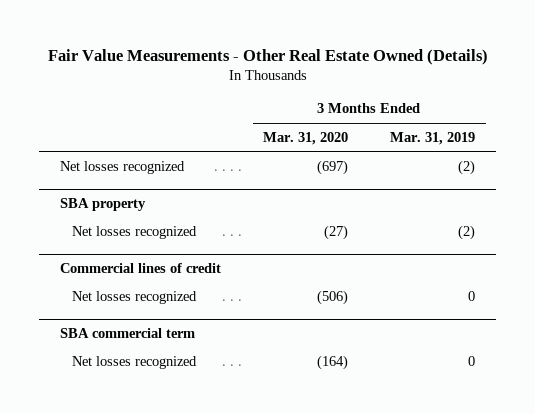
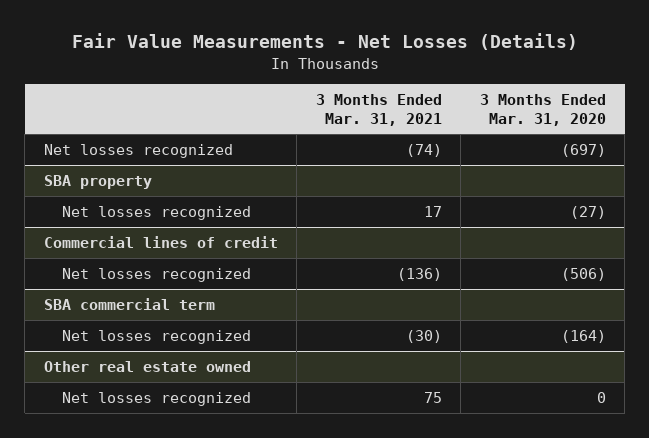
- Fair Value Measurements - Other Real Estate Owned (Details)
+ Fair Value Measurements - Net Losses (Details)
- | 3 Months Ended Mar. 31, 2020 | 3 Months Ended Mar. 31, 2019
+ | 3 Months Ended Mar. 31, 2021 | 3 Months Ended Mar. 31, 2020
+ Other real estate owned
+ Net losses recognized | 75 | 0

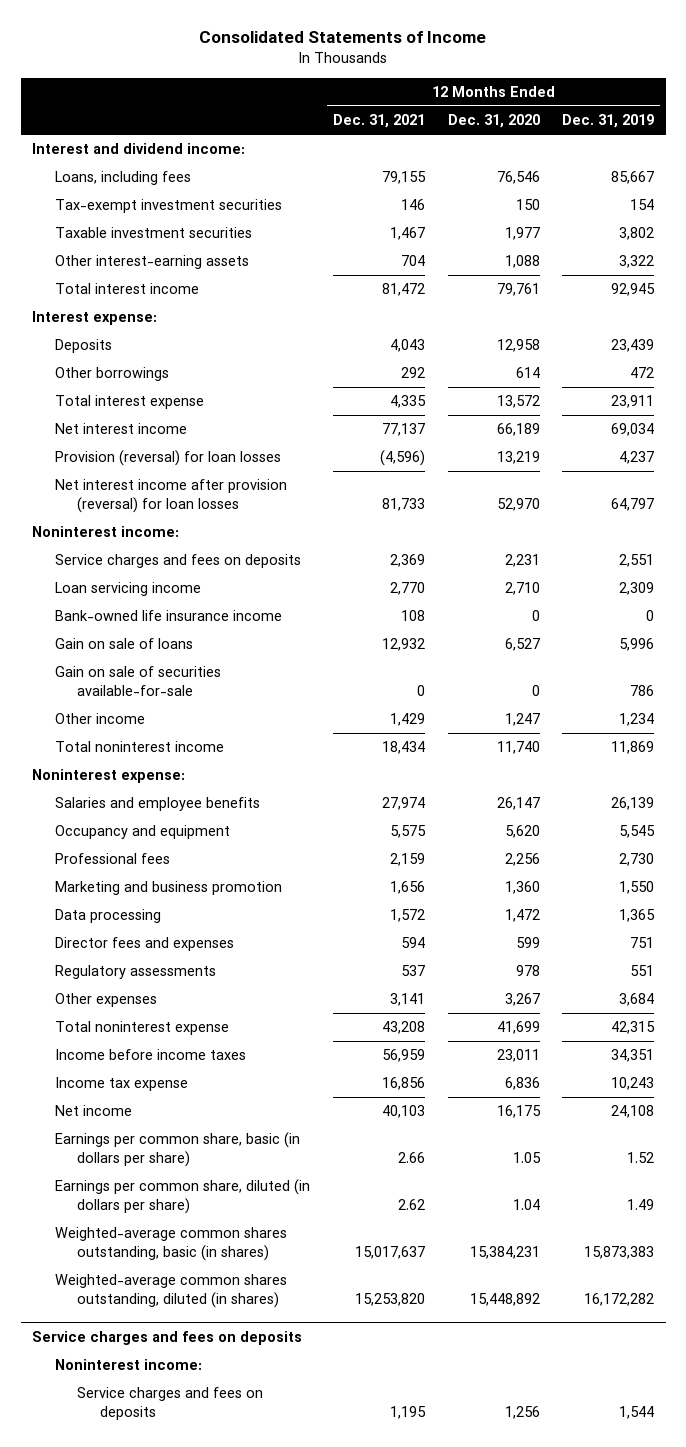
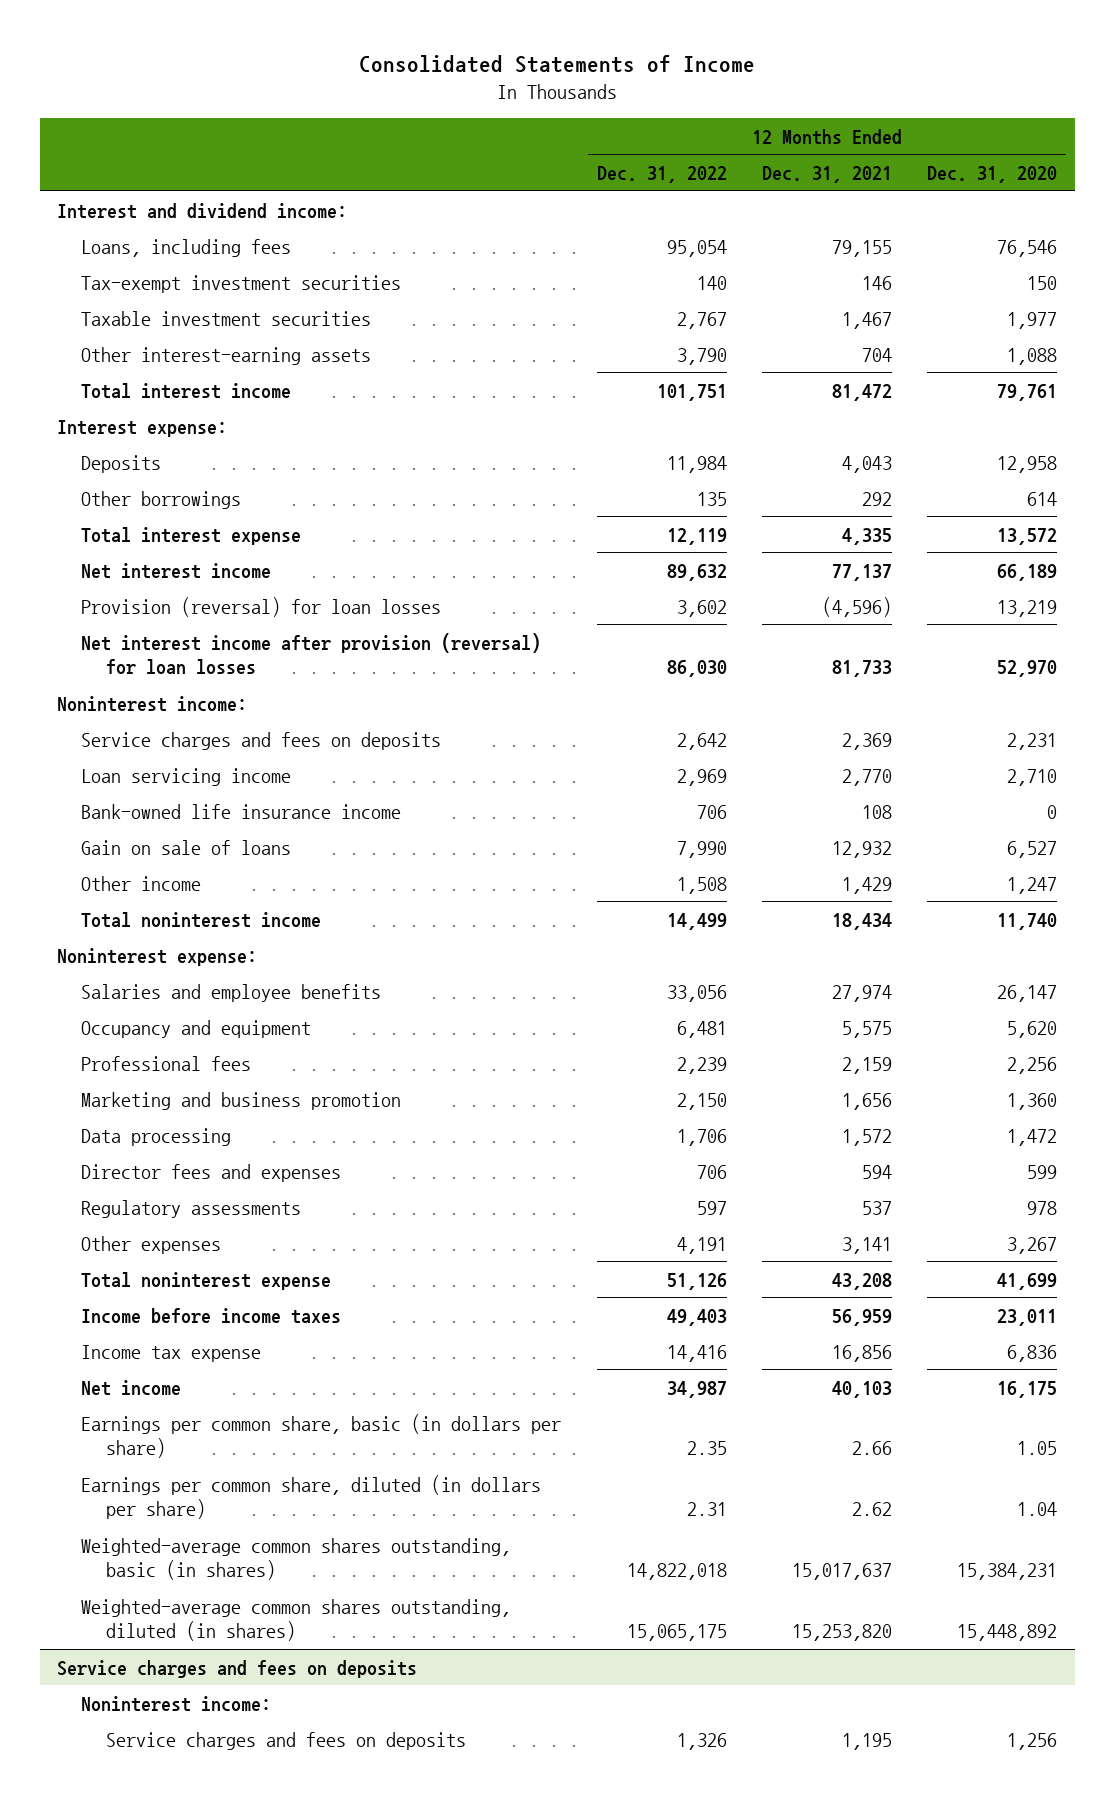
- | 12 Months Ended Dec. 31, 2021 | 12 Months Ended Dec. 31, 2020 | 12 Months Ended Dec. 31, 2019
+ | 12 Months Ended Dec. 31, 2022 | 12 Months Ended Dec. 31, 2021 | 12 Months Ended Dec. 31, 2020
- Gain on sale of securities available-for-sale | 0 | 0 | 786

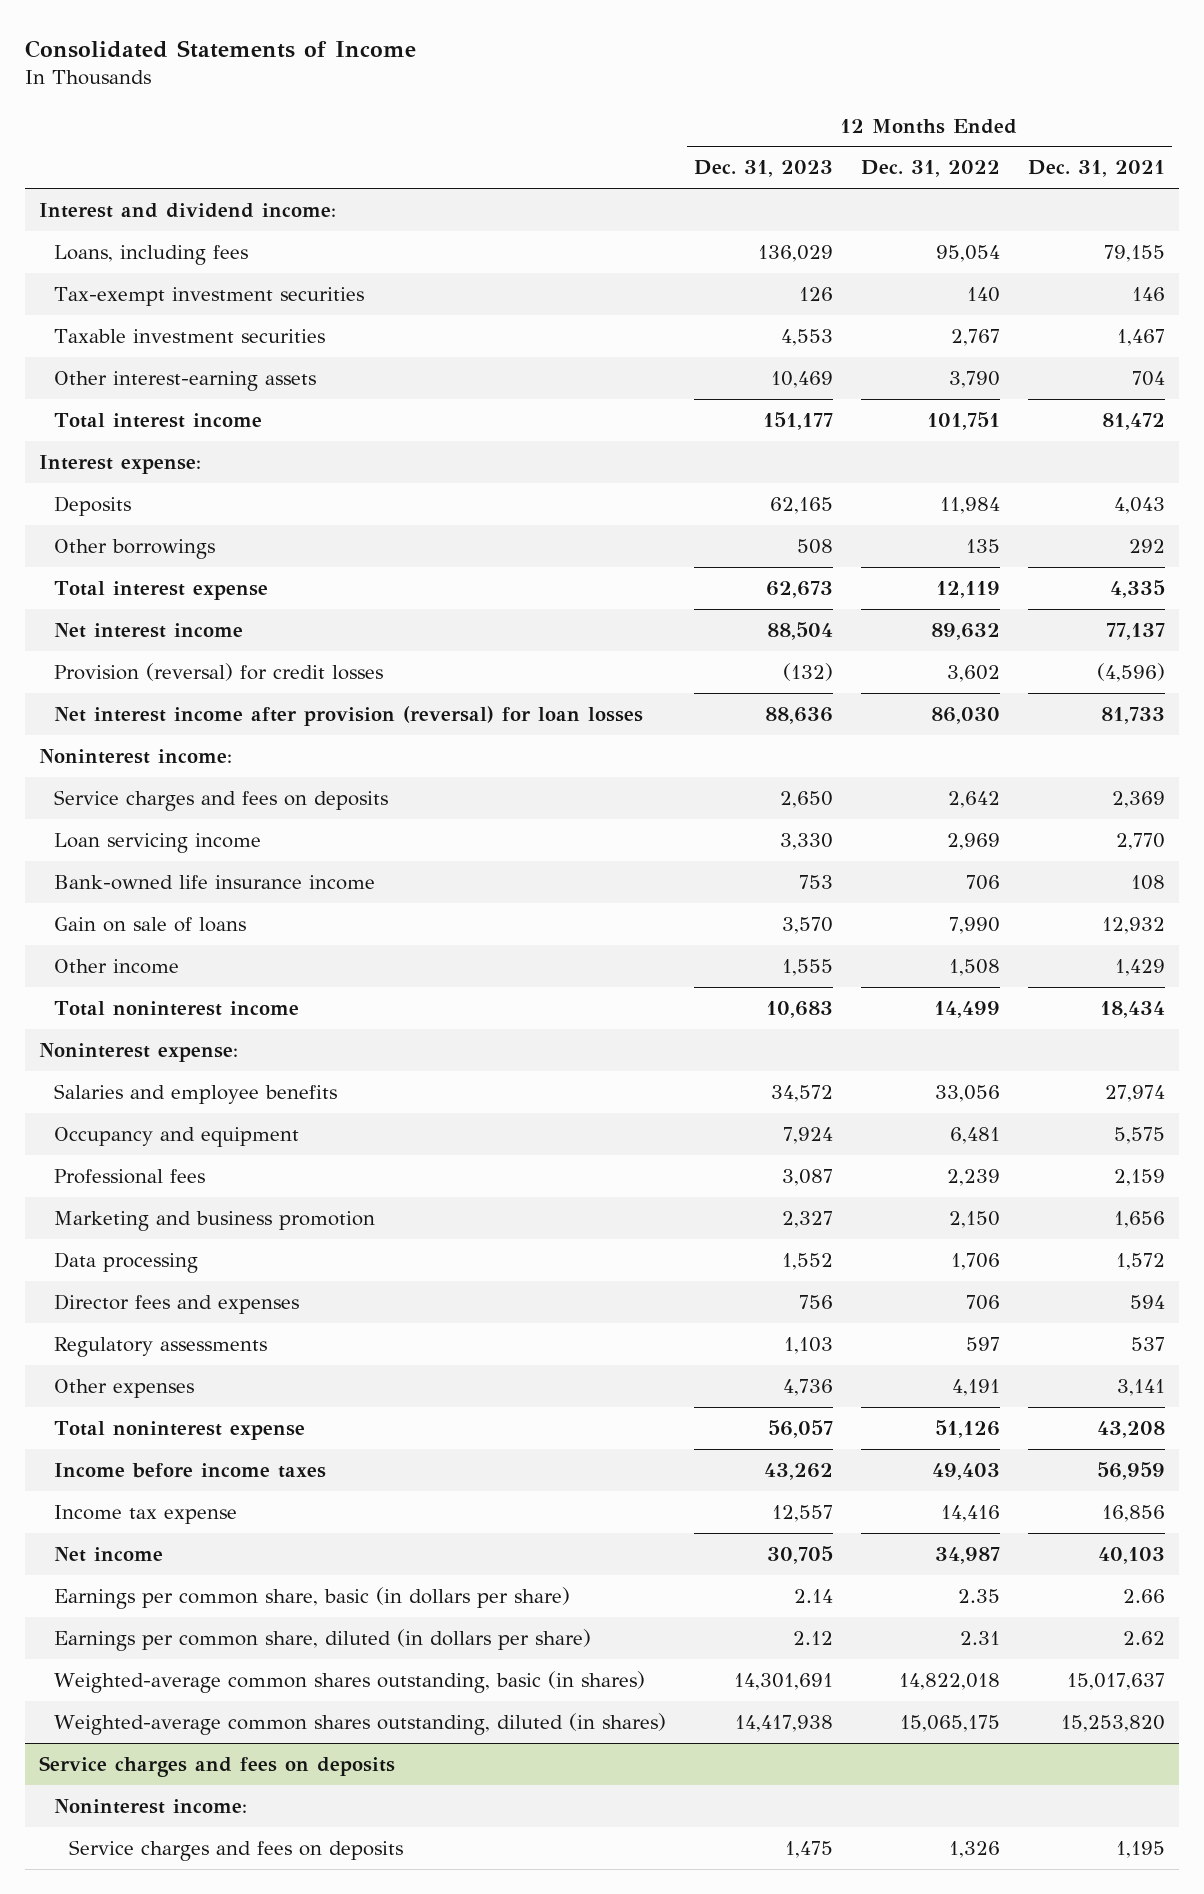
- | 12 Months Ended Dec. 31, 2022 | 12 Months Ended Dec. 31, 2021 | 12 Months Ended Dec. 31, 2020
+ | 12 Months Ended Dec. 31, 2023 | 12 Months Ended Dec. 31, 2022 | 12 Months Ended Dec. 31, 2021
- Provision (reversal) for loan losses | 3,602 | (4,596) | 13,219
+ Provision (reversal) for credit losses | (132) | 3,602 | (4,596)

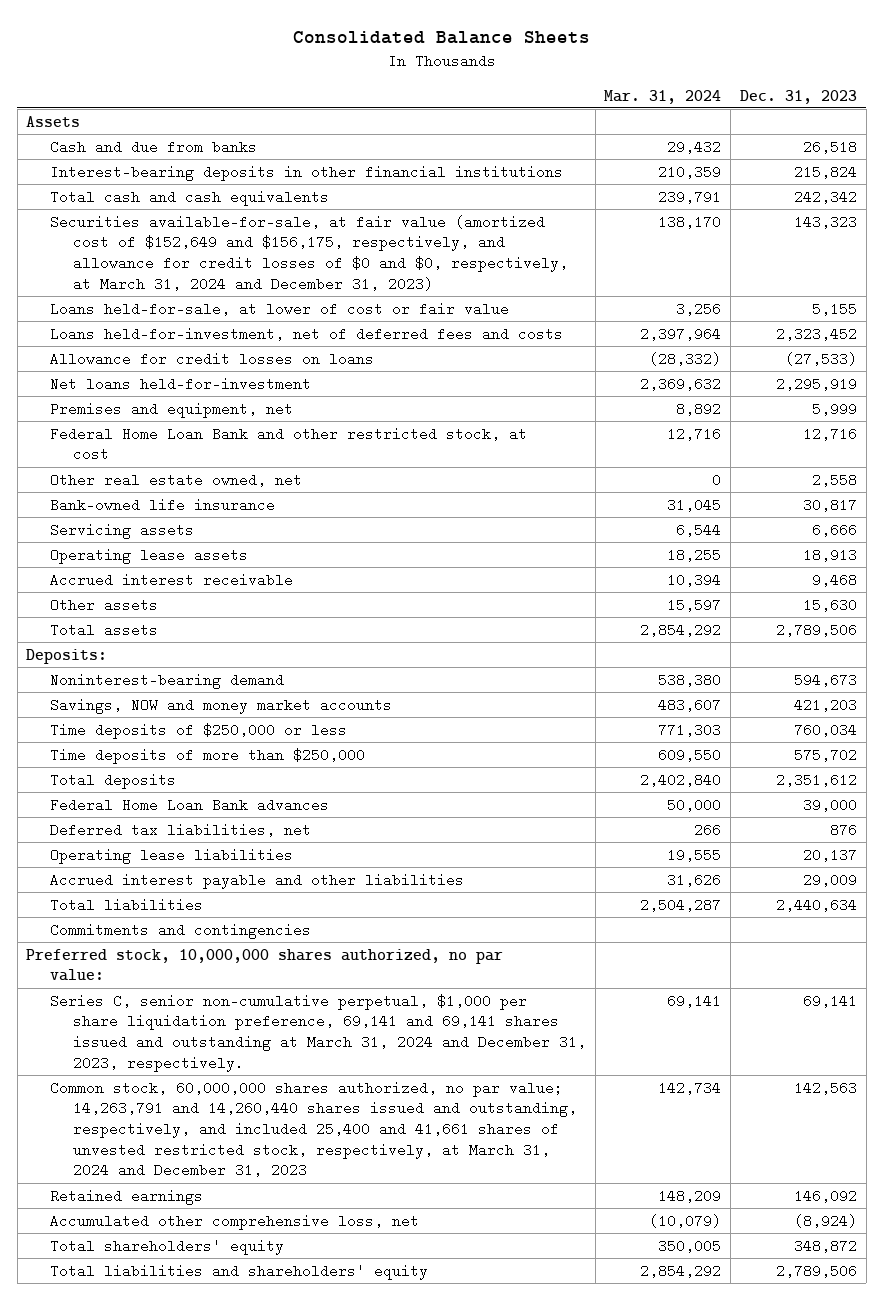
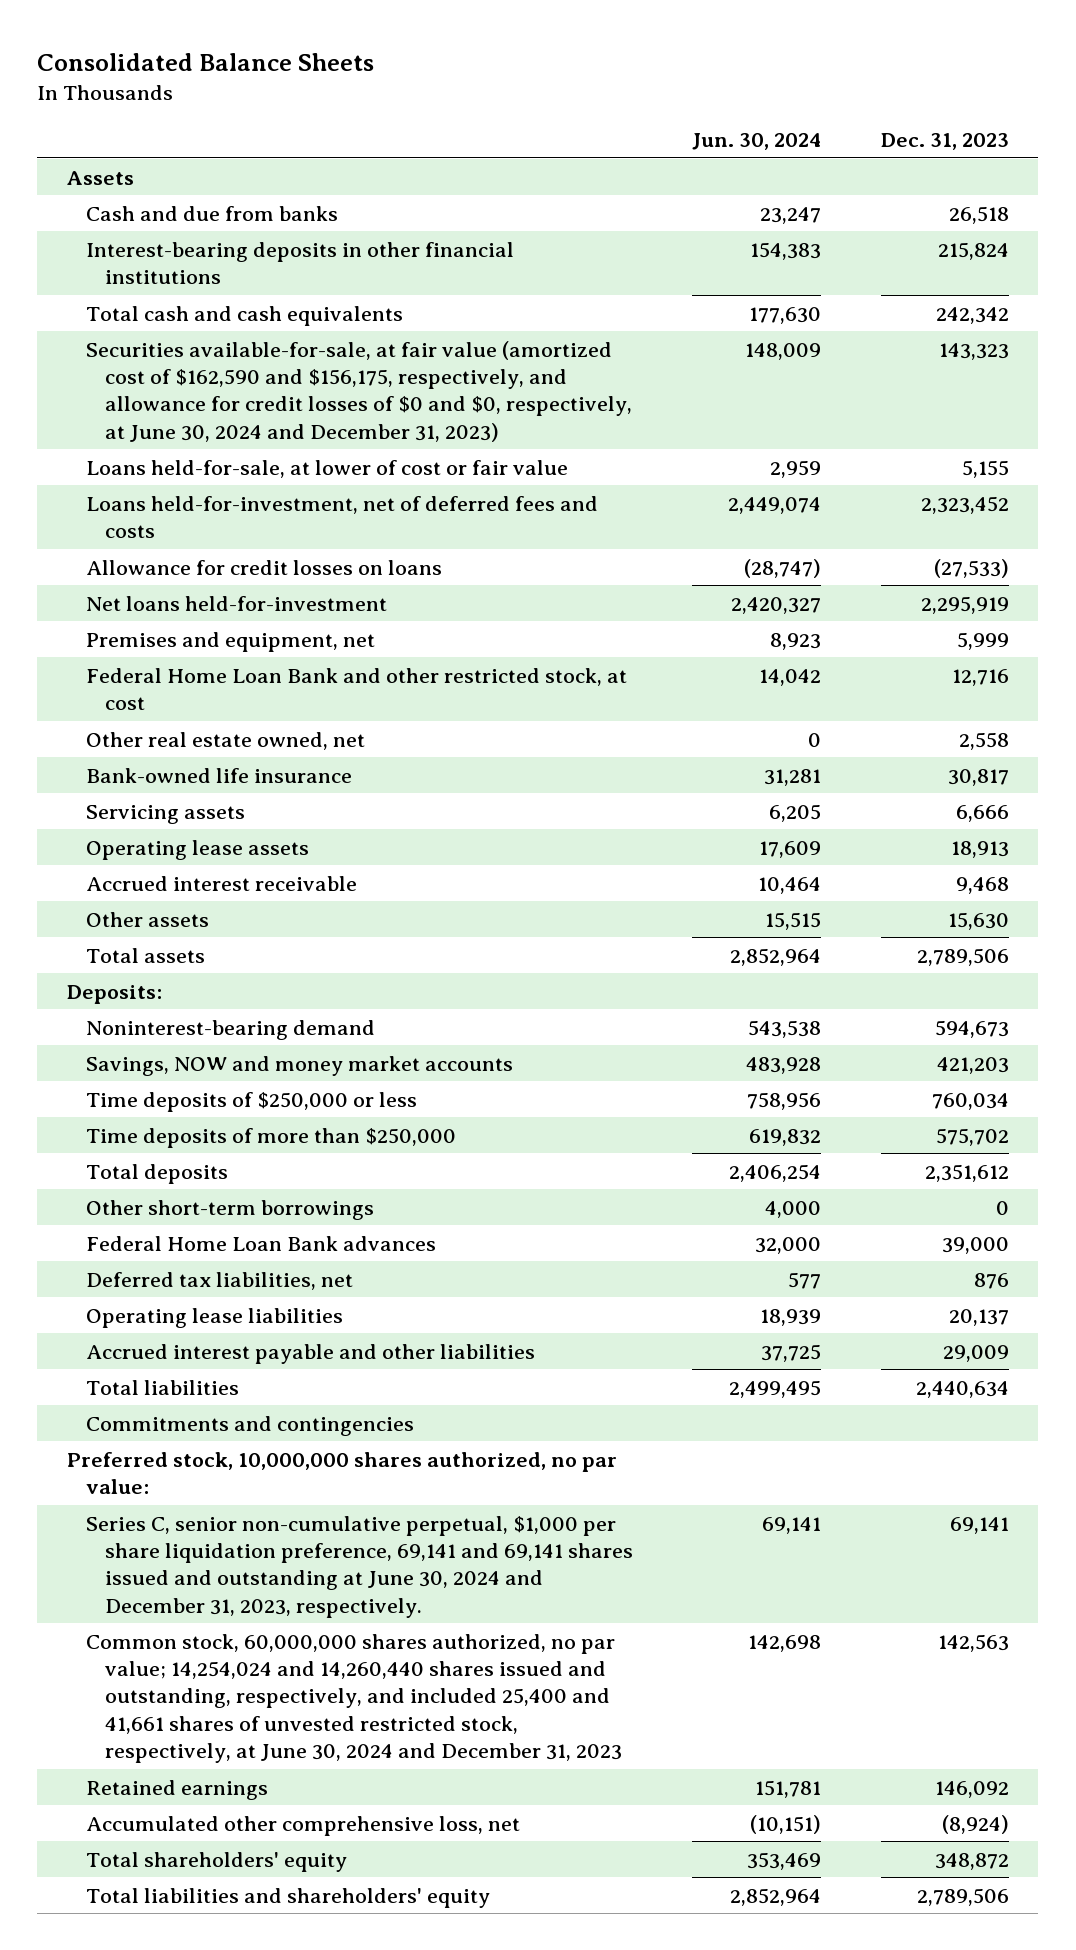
- | Mar. 31, 2024 | Dec. 31, 2023
+ | Jun. 30, 2024 | Dec. 31, 2023
- Securities available-for-sale, at fair value (amortized cost of $152,649 and $156,175, respectively, and allowance for credit losses of $0 and $0, respectively, at March 31, 2024 and December 31, 2023) | 138,170 | 143,323
+ Securities available-for-sale, at fair value (amortized cost of $162,590 and $156,175, respectively, and allowance for credit losses of $0 and $0, respectively, at June 30, 2024 and December 31, 2023) | 148,009 | 143,323
+ Other short-term borrowings | 4,000 | 0
- Series C, senior non-cumulative perpetual, $1,000 per share liquidation preference, 69,141 and 69,141 shares issued and outstanding at March 31, 2024 and December 31, 2023, respectively. | 69,141 | 69,141
- Common stock, 60,000,000 shares authorized, no par value; 14,263,791 and 14,260,440 shares issued and outstanding, respectively, and included 25,400 and 41,661 shares of unvested restricted stock, respectively, at March 31, 2024 and December 31, 2023 | 142,734 | 142,563
+ Series C, senior non-cumulative perpetual, $1,000 per share liquidation preference, 69,141 and 69,141 shares issued and outstanding at June 30, 2024 and December 31, 2023, respectively. | 69,141 | 69,141
+ Common stock, 60,000,000 shares authorized, no par value; 14,254,024 and 14,260,440 shares issued and outstanding, respectively, and included 25,400 and 41,661 shares of unvested restricted stock, respectively, at June 30, 2024 and December 31, 2023 | 142,698 | 142,563

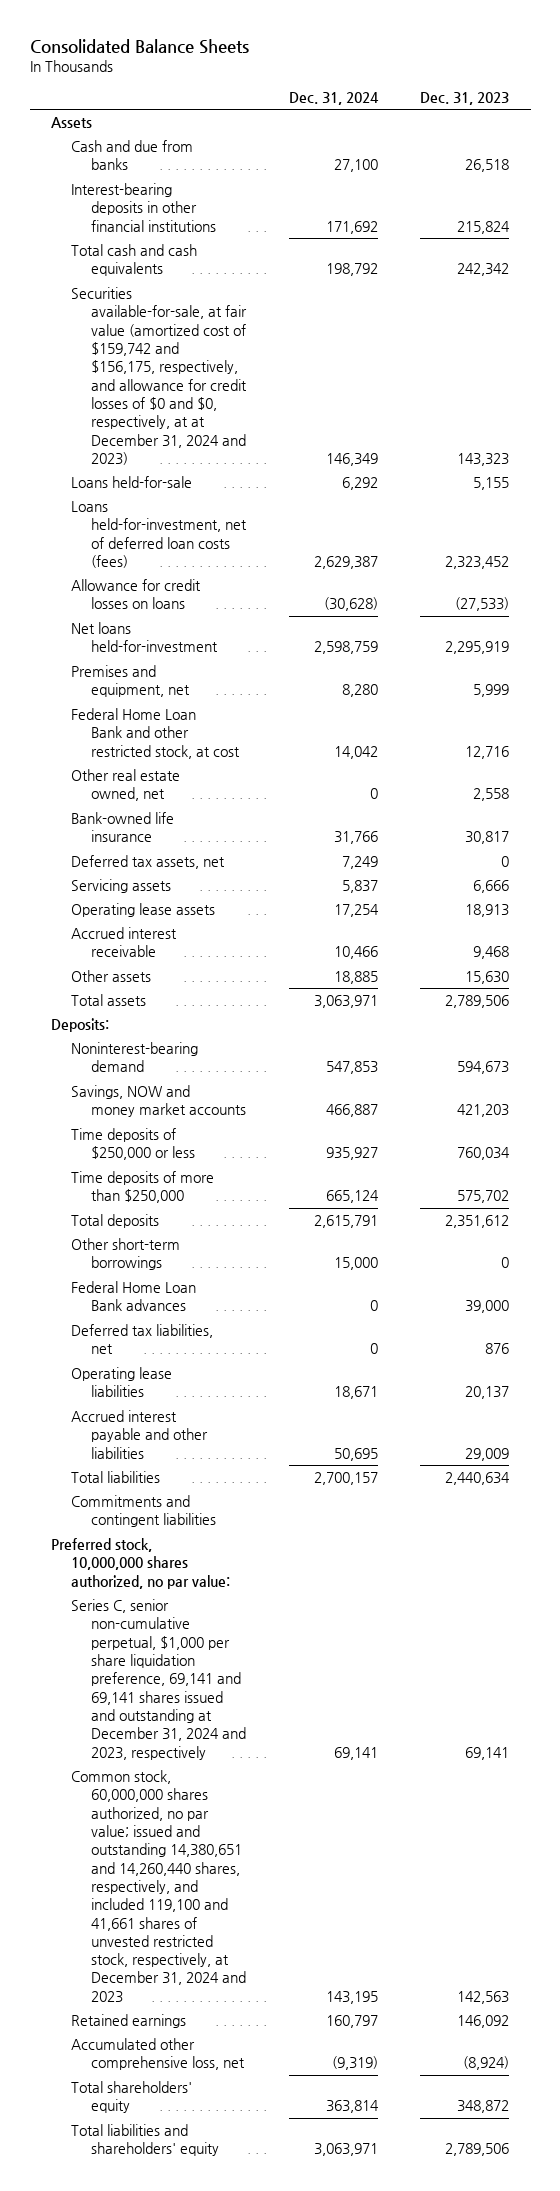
- | Jun. 30, 2024 | Dec. 31, 2023
+ | Dec. 31, 2024 | Dec. 31, 2023
- Securities available-for-sale, at fair value (amortized cost of $162,590 and $156,175, respectively, and allowance for credit losses of $0 and $0, respectively, at June 30, 2024 and December 31, 2023) | 148,009 | 143,323
- Loans held-for-sale, at lower of cost or fair value | 2,959 | 5,155
- Loans held-for-investment, net of deferred fees and costs | 2,449,074 | 2,323,452
+ Securities available-for-sale, at fair value (amortized cost of $159,742 and $156,175, respectively, and allowance for credit losses of $0 and $0, respectively, at at December 31, 2024 and 2023) | 146,349 | 143,323
+ Loans held-for-sale | 6,292 | 5,155
+ Loans held-for-investment, net of deferred loan costs (fees) | 2,629,387 | 2,323,452
+ Deferred tax assets, net | 7,249 | 0
- Commitments and contingencies
+ Commitments and contingent liabilities
- Series C, senior non-cumulative perpetual, $1,000 per share liquidation preference, 69,141 and 69,141 shares issued and outstanding at June 30, 2024 and December 31, 2023, respectively. | 69,141 | 69,141
- Common stock, 60,000,000 shares authorized, no par value; 14,254,024 and 14,260,440 shares issued and outstanding, respectively, and included 25,400 and 41,661 shares of unvested restricted stock, respectively, at June 30, 2024 and December 31, 2023 | 142,698 | 142,563
+ Series C, senior non-cumulative perpetual, $1,000 per share liquidation preference, 69,141 and 69,141 shares issued and outstanding at December 31, 2024 and 2023, respectively | 69,141 | 69,141
+ Common stock, 60,000,000 shares authorized, no par value; issued and outstanding 14,380,651 and 14,260,440 shares, respectively, and included 119,100 and 41,661 shares of unvested restricted stock, respectively, at December 31, 2024 and 2023 | 143,195 | 142,563

